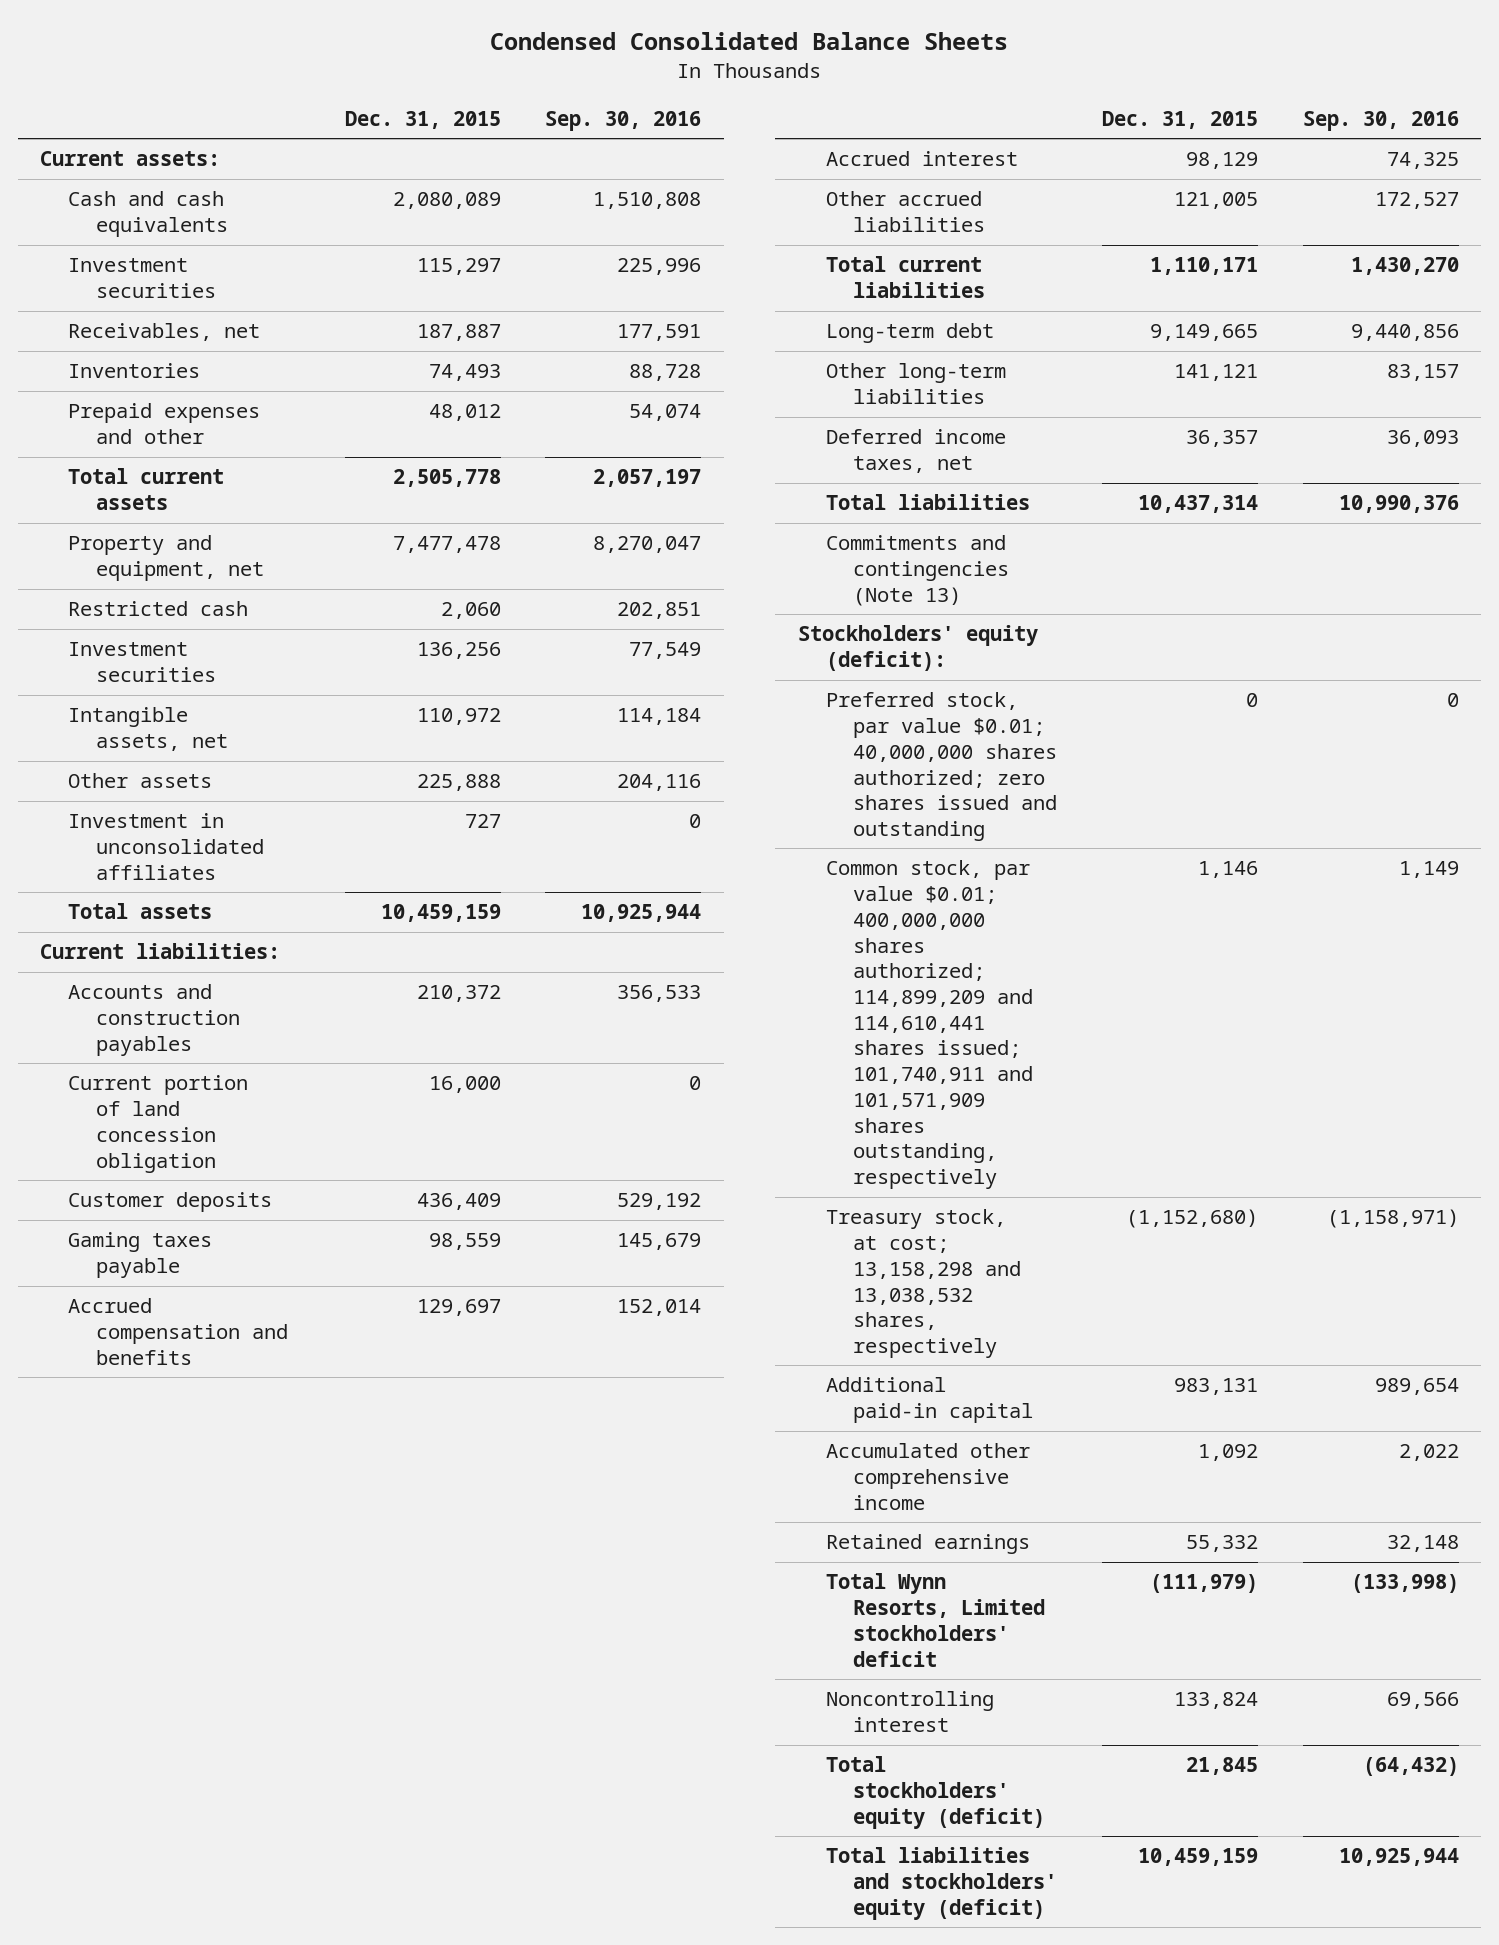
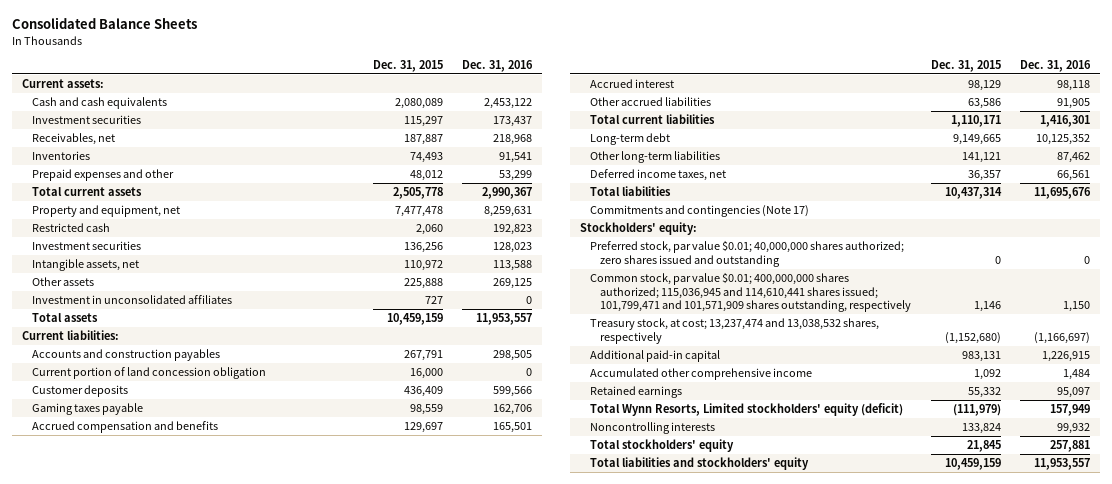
- Condensed Consolidated Balance Sheets
+ Consolidated Balance Sheets
- | Dec. 31, 2015 | Sep. 30, 2016
+ | Dec. 31, 2015 | Dec. 31, 2016
- Accounts and construction payables | 210,372 | 356,533
+ Accounts and construction payables | 267,791 | 298,505
- Other accrued liabilities | 121,005 | 172,527
+ Other accrued liabilities | 63,586 | 91,905
- Commitments and contingencies (Note 13)
- Stockholders' equity (deficit):
+ Commitments and contingencies (Note 17)
+ Stockholders' equity:
- Common stock, par value $0.01; 400,000,000 shares authorized; 114,899,209 and 114,610,441 shares issued; 101,740,911 and 101,571,909 shares outstanding, respectively | 1,146 | 1,149
- Treasury stock, at cost; 13,158,298 and 13,038,532 shares, respectively | (1,152,680) | (1,158,971)
+ Common stock, par value $0.01; 400,000,000 shares authorized; 115,036,945 and 114,610,441 shares issued; 101,799,471 and 101,571,909 shares outstanding, respectively | 1,146 | 1,150
+ Treasury stock, at cost; 13,237,474 and 13,038,532 shares, respectively | (1,152,680) | (1,166,697)
- Total Wynn Resorts, Limited stockholders' deficit | (111,979) | (133,998)
- Noncontrolling interest | 133,824 | 69,566
- Total stockholders' equity (deficit) | 21,845 | (64,432)
- Total liabilities and stockholders' equity (deficit) | 10,459,159 | 10,925,944
+ Total Wynn Resorts, Limited stockholders' equity (deficit) | (111,979) | 157,949
+ Noncontrolling interests | 133,824 | 99,932
+ Total stockholders' equity | 21,845 | 257,881
+ Total liabilities and stockholders' equity | 10,459,159 | 11,953,557

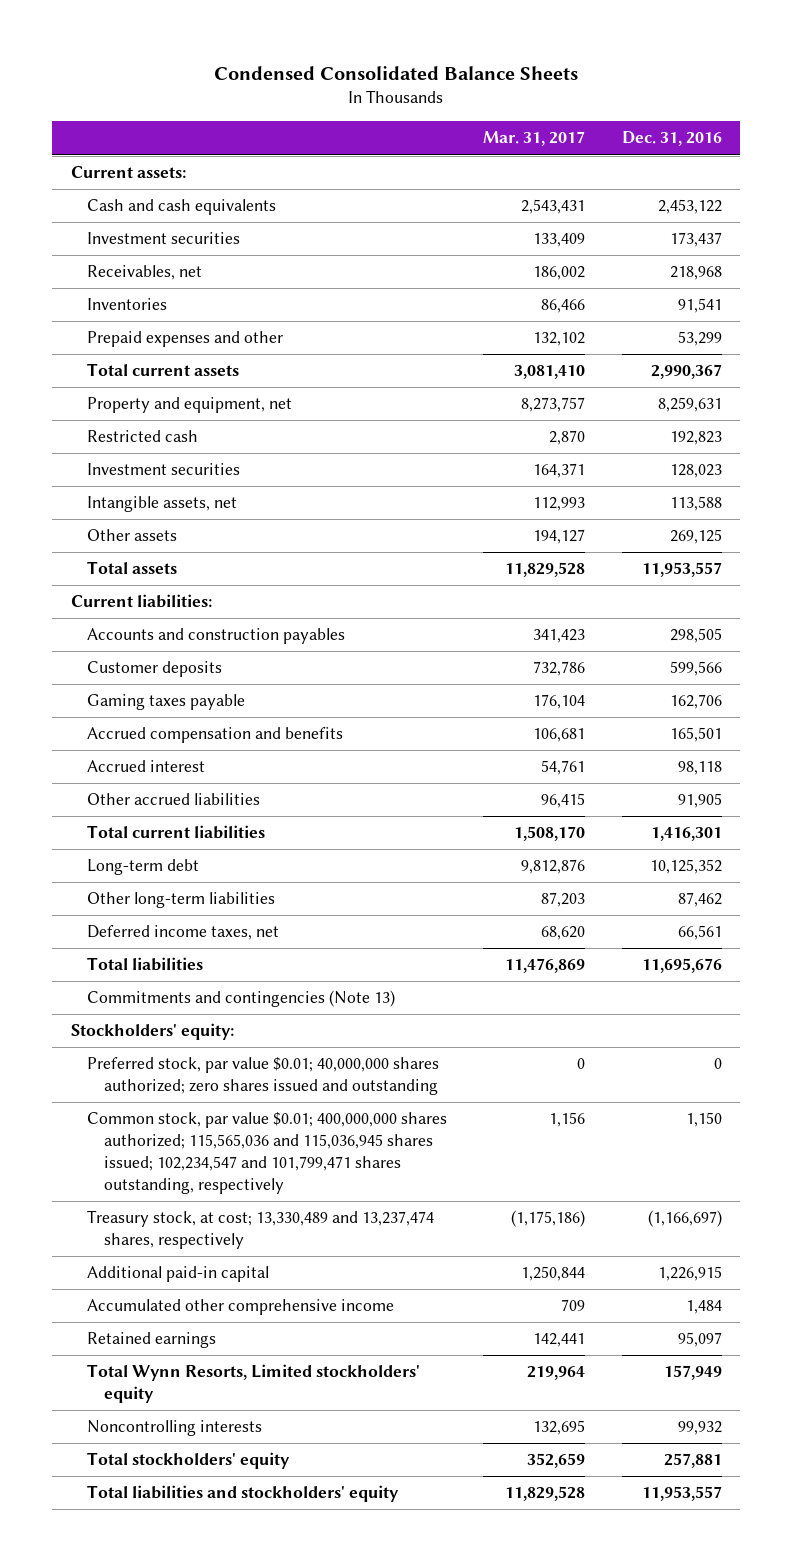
- Consolidated Balance Sheets
+ Condensed Consolidated Balance Sheets
- | Dec. 31, 2015 | Dec. 31, 2016
+ | Mar. 31, 2017 | Dec. 31, 2016
- Investment in unconsolidated affiliates | 727 | 0
- Current portion of land concession obligation | 16,000 | 0
- Commitments and contingencies (Note 17)
+ Commitments and contingencies (Note 13)
- Common stock, par value $0.01; 400,000,000 shares authorized; 115,036,945 and 114,610,441 shares issued; 101,799,471 and 101,571,909 shares outstanding, respectively | 1,146 | 1,150
- Treasury stock, at cost; 13,237,474 and 13,038,532 shares, respectively | (1,152,680) | (1,166,697)
+ Common stock, par value $0.01; 400,000,000 shares authorized; 115,565,036 and 115,036,945 shares issued; 102,234,547 and 101,799,471 shares outstanding, respectively | 1,156 | 1,150
+ Treasury stock, at cost; 13,330,489 and 13,237,474 shares, respectively | (1,175,186) | (1,166,697)
- Total Wynn Resorts, Limited stockholders' equity (deficit) | (111,979) | 157,949
+ Total Wynn Resorts, Limited stockholders' equity | 219,964 | 157,949

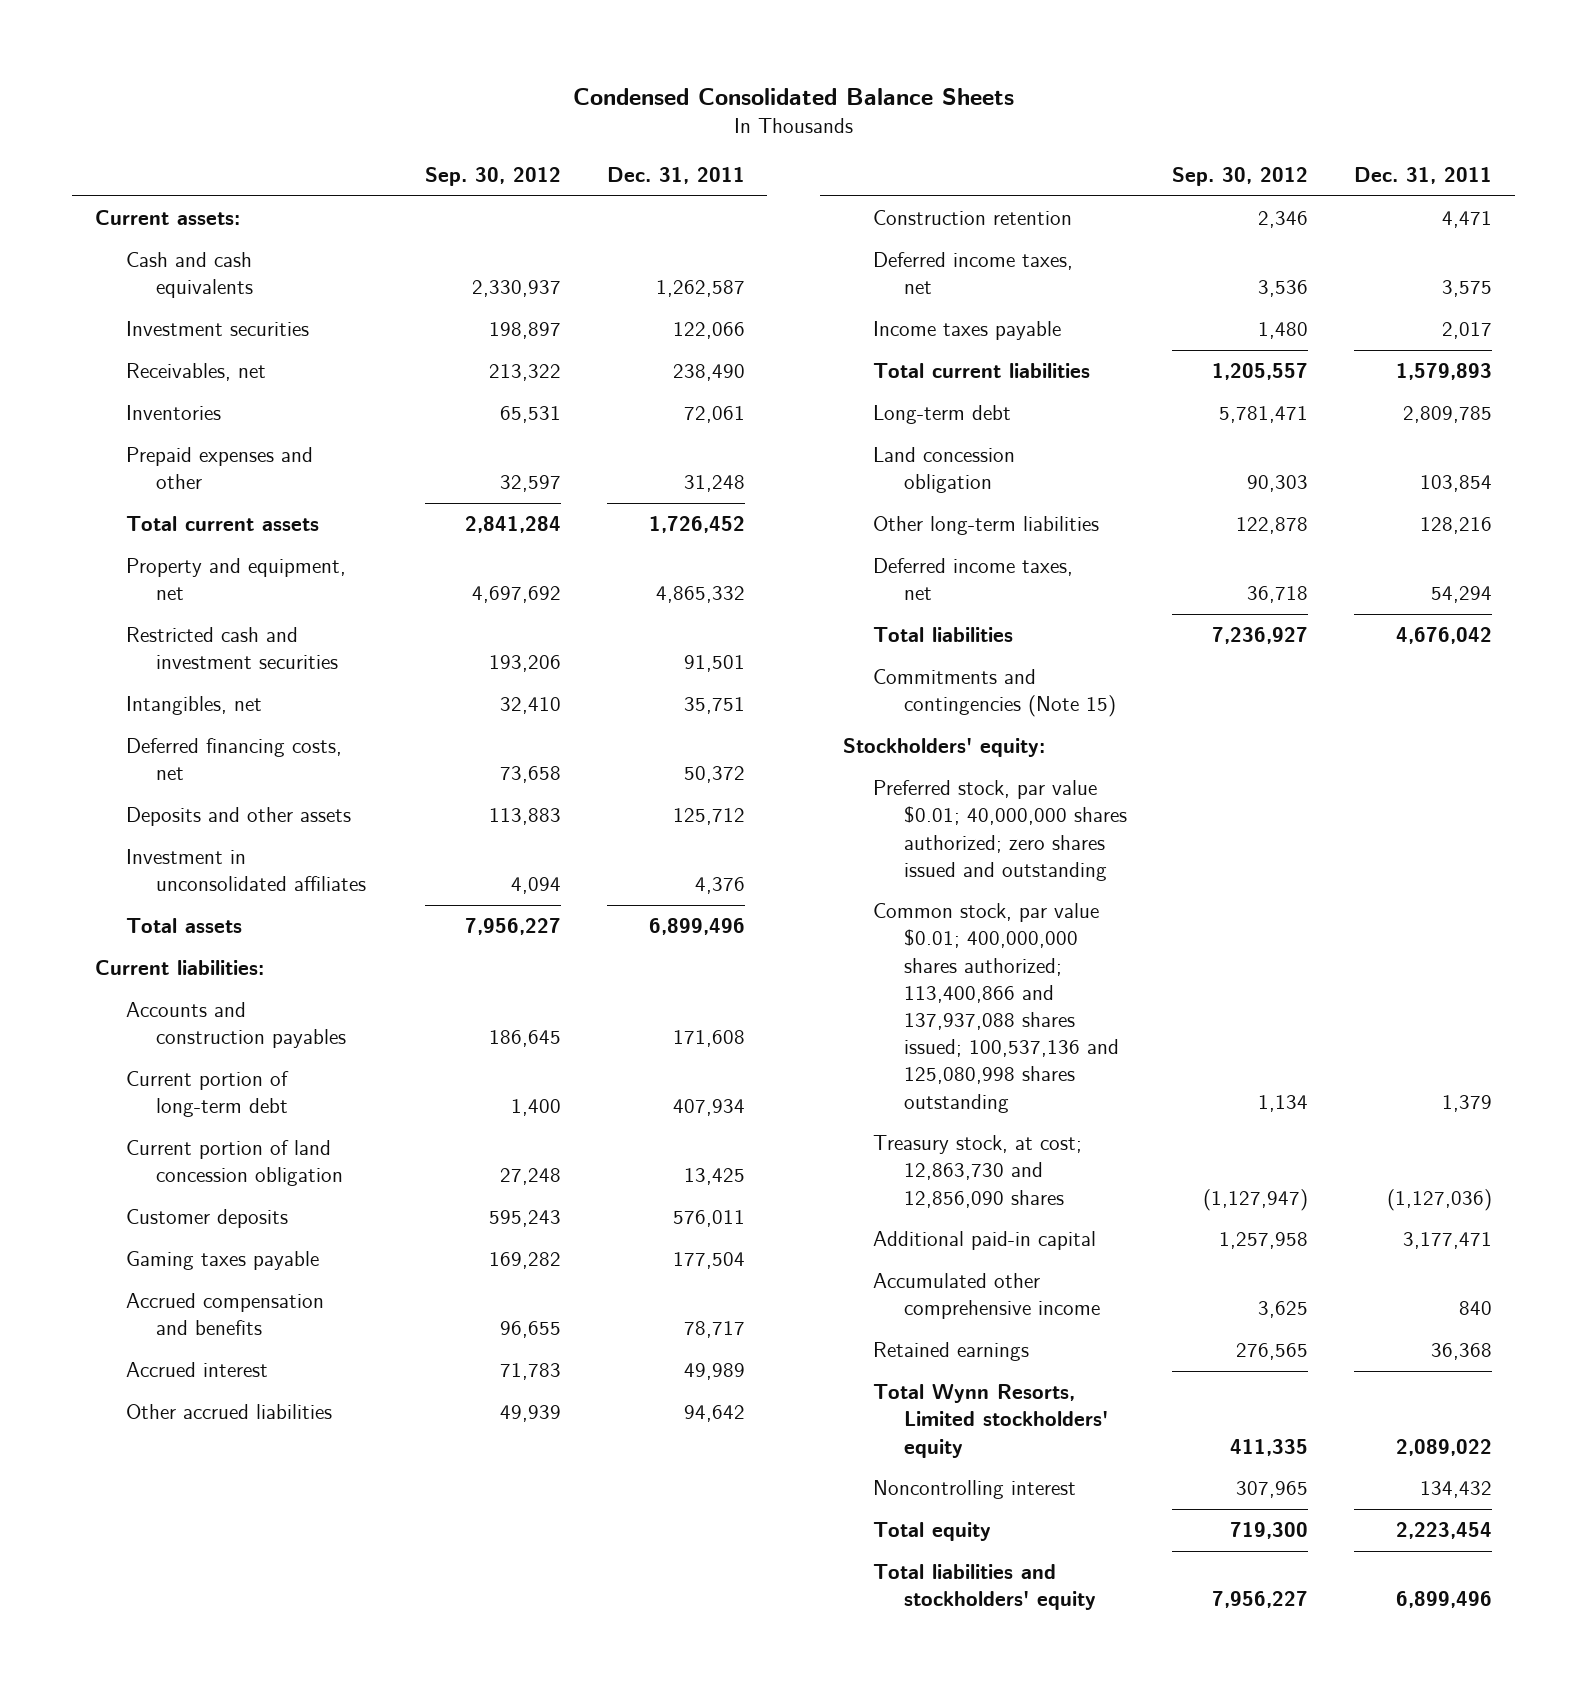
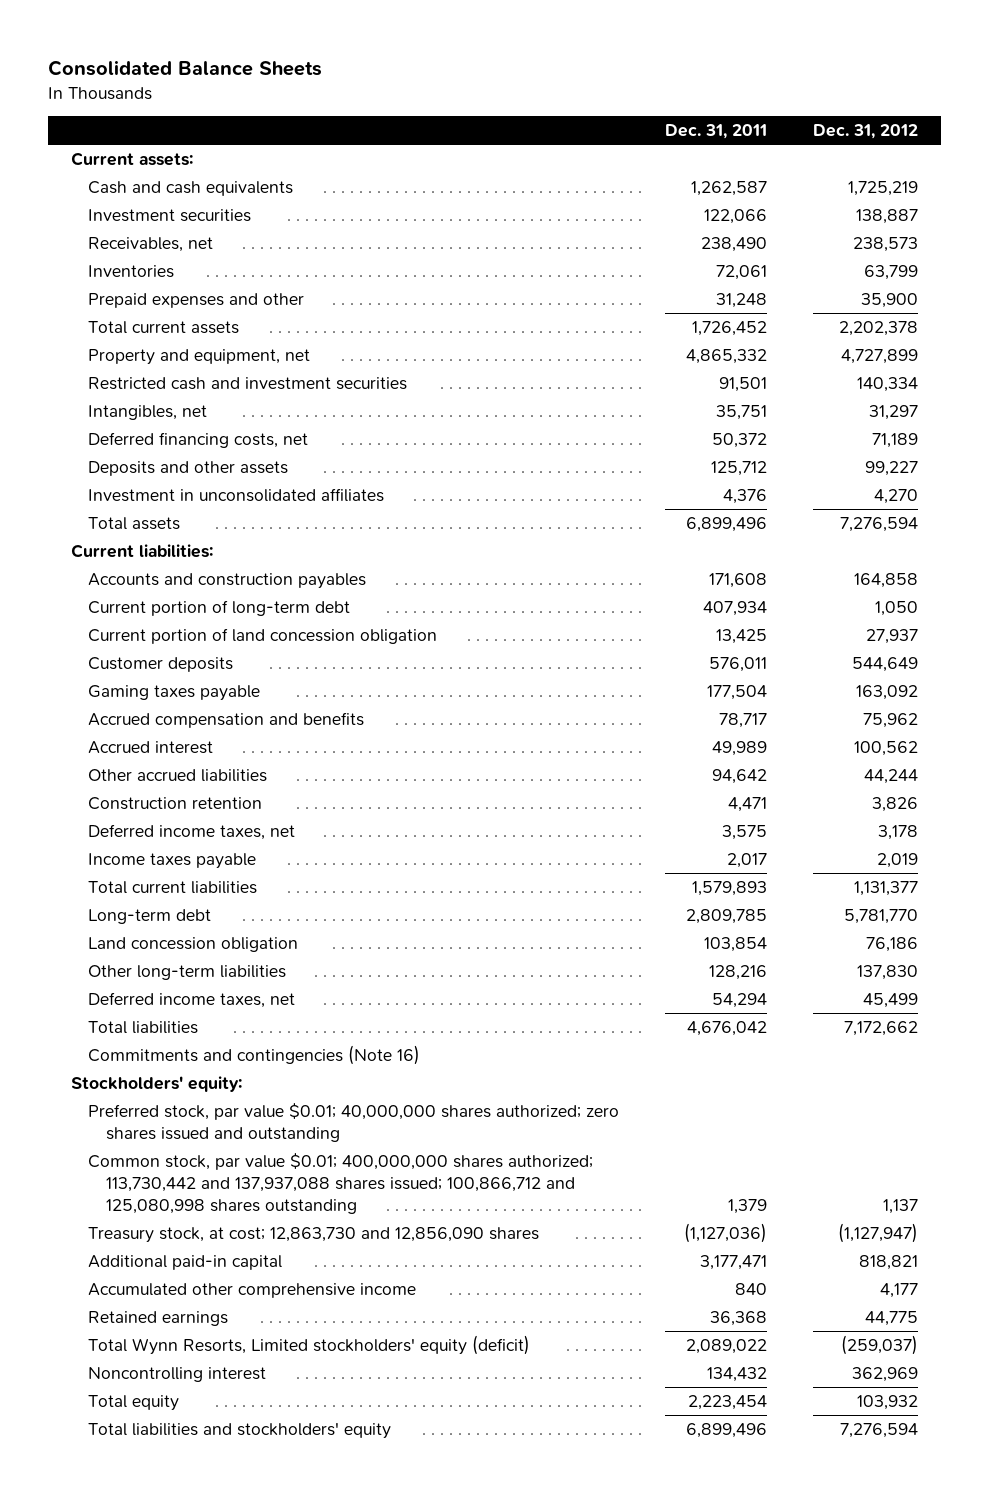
- Condensed Consolidated Balance Sheets
+ Consolidated Balance Sheets
- | Sep. 30, 2012 | Dec. 31, 2011
+ | Dec. 31, 2011 | Dec. 31, 2012
- Commitments and contingencies (Note 15)
+ Commitments and contingencies (Note 16)
- Common stock, par value $0.01; 400,000,000 shares authorized; 113,400,866 and 137,937,088 shares issued; 100,537,136 and 125,080,998 shares outstanding | 1,134 | 1,379
+ Common stock, par value $0.01; 400,000,000 shares authorized; 113,730,442 and 137,937,088 shares issued; 100,866,712 and 125,080,998 shares outstanding | 1,379 | 1,137
- Total Wynn Resorts, Limited stockholders' equity | 411,335 | 2,089,022
+ Total Wynn Resorts, Limited stockholders' equity (deficit) | 2,089,022 | (259,037)

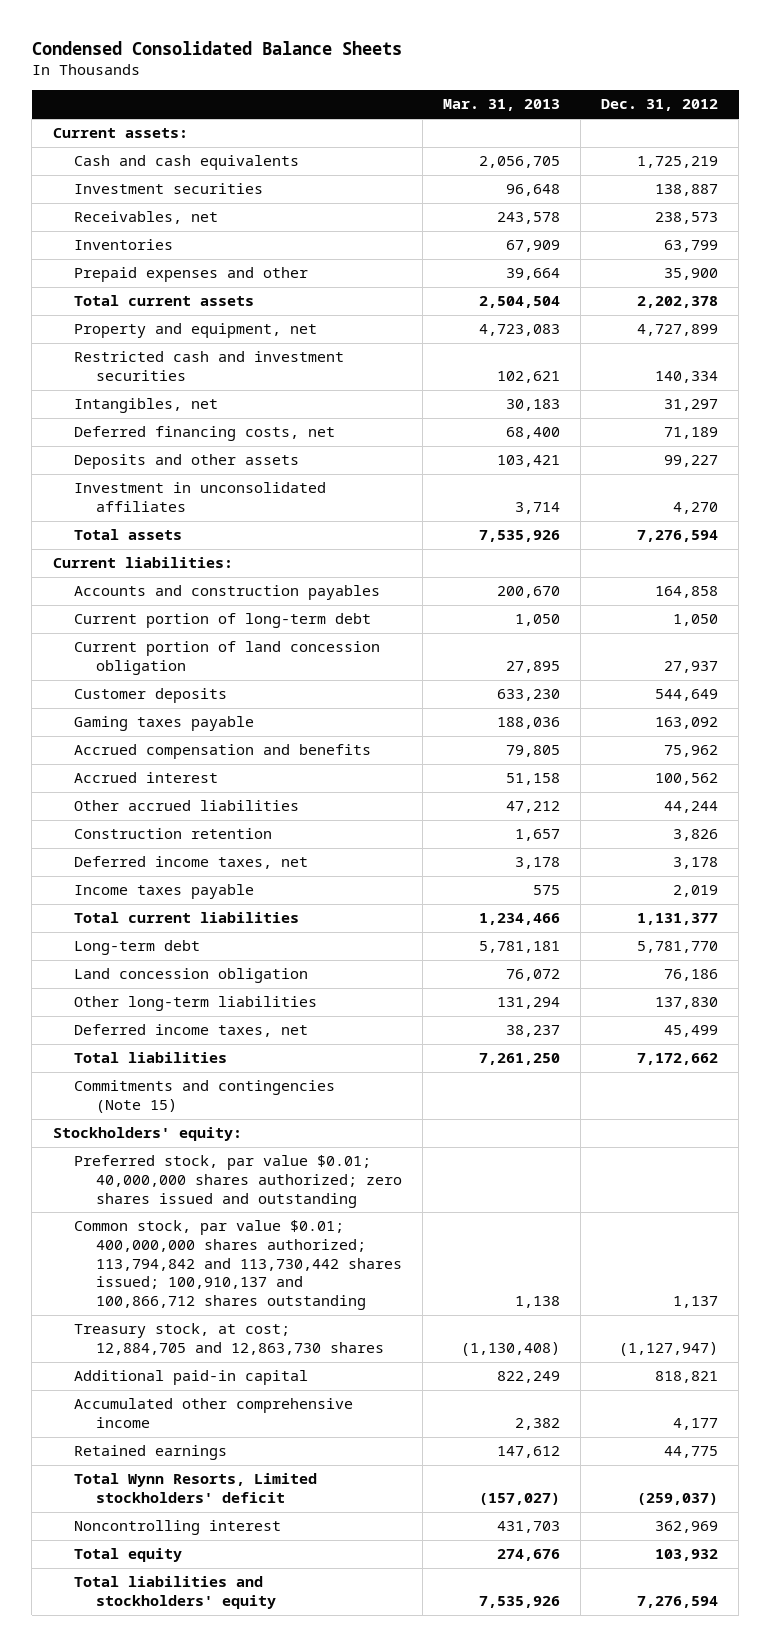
- Consolidated Balance Sheets
+ Condensed Consolidated Balance Sheets
- | Dec. 31, 2011 | Dec. 31, 2012
+ | Mar. 31, 2013 | Dec. 31, 2012
- Commitments and contingencies (Note 16)
+ Commitments and contingencies (Note 15)
- Common stock, par value $0.01; 400,000,000 shares authorized; 113,730,442 and 137,937,088 shares issued; 100,866,712 and 125,080,998 shares outstanding | 1,379 | 1,137
- Treasury stock, at cost; 12,863,730 and 12,856,090 shares | (1,127,036) | (1,127,947)
+ Common stock, par value $0.01; 400,000,000 shares authorized; 113,794,842 and 113,730,442 shares issued; 100,910,137 and 100,866,712 shares outstanding | 1,138 | 1,137
+ Treasury stock, at cost; 12,884,705 and 12,863,730 shares | (1,130,408) | (1,127,947)
- Total Wynn Resorts, Limited stockholders' equity (deficit) | 2,089,022 | (259,037)
+ Total Wynn Resorts, Limited stockholders' deficit | (157,027) | (259,037)

